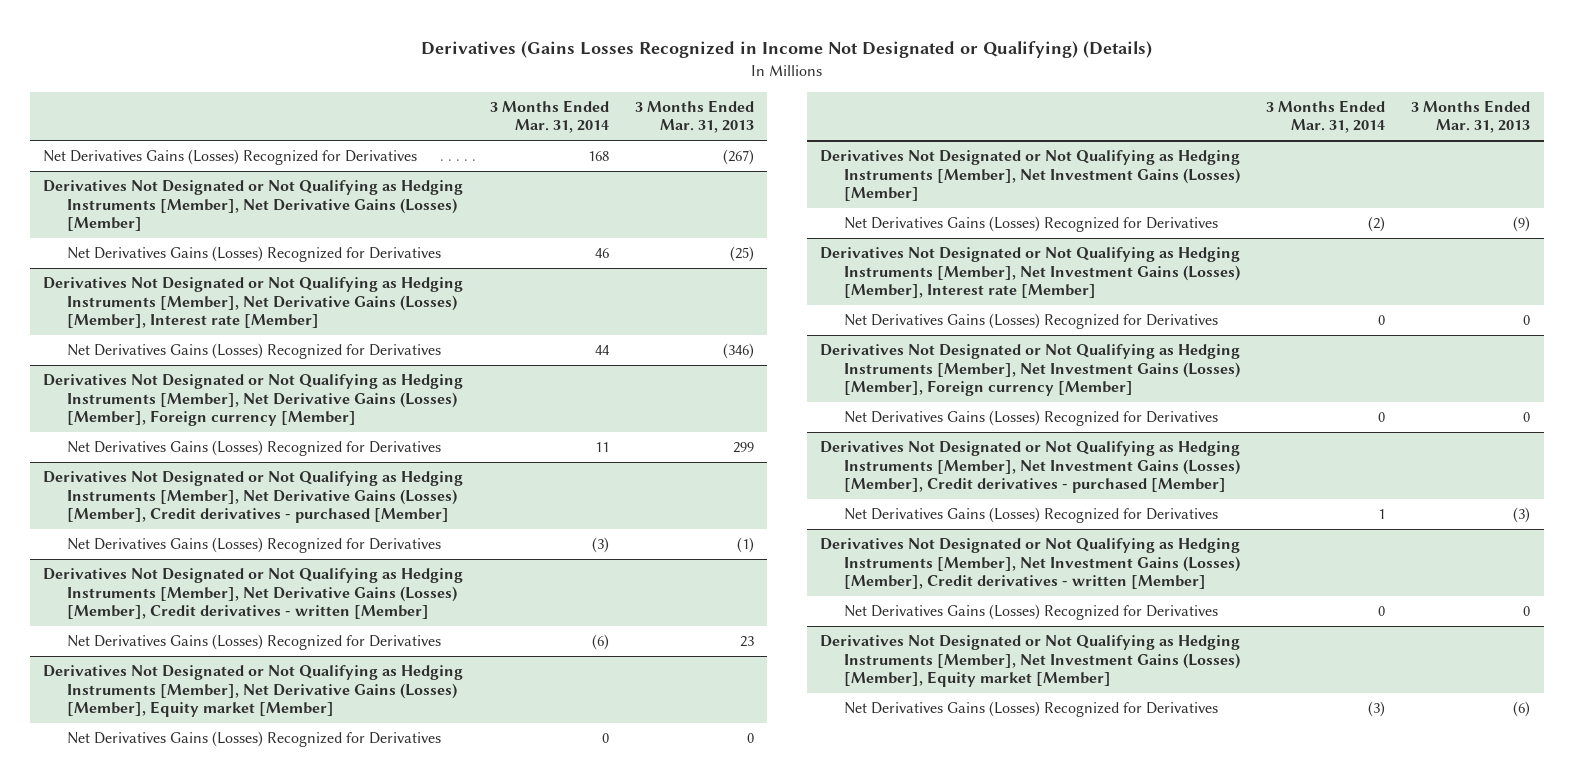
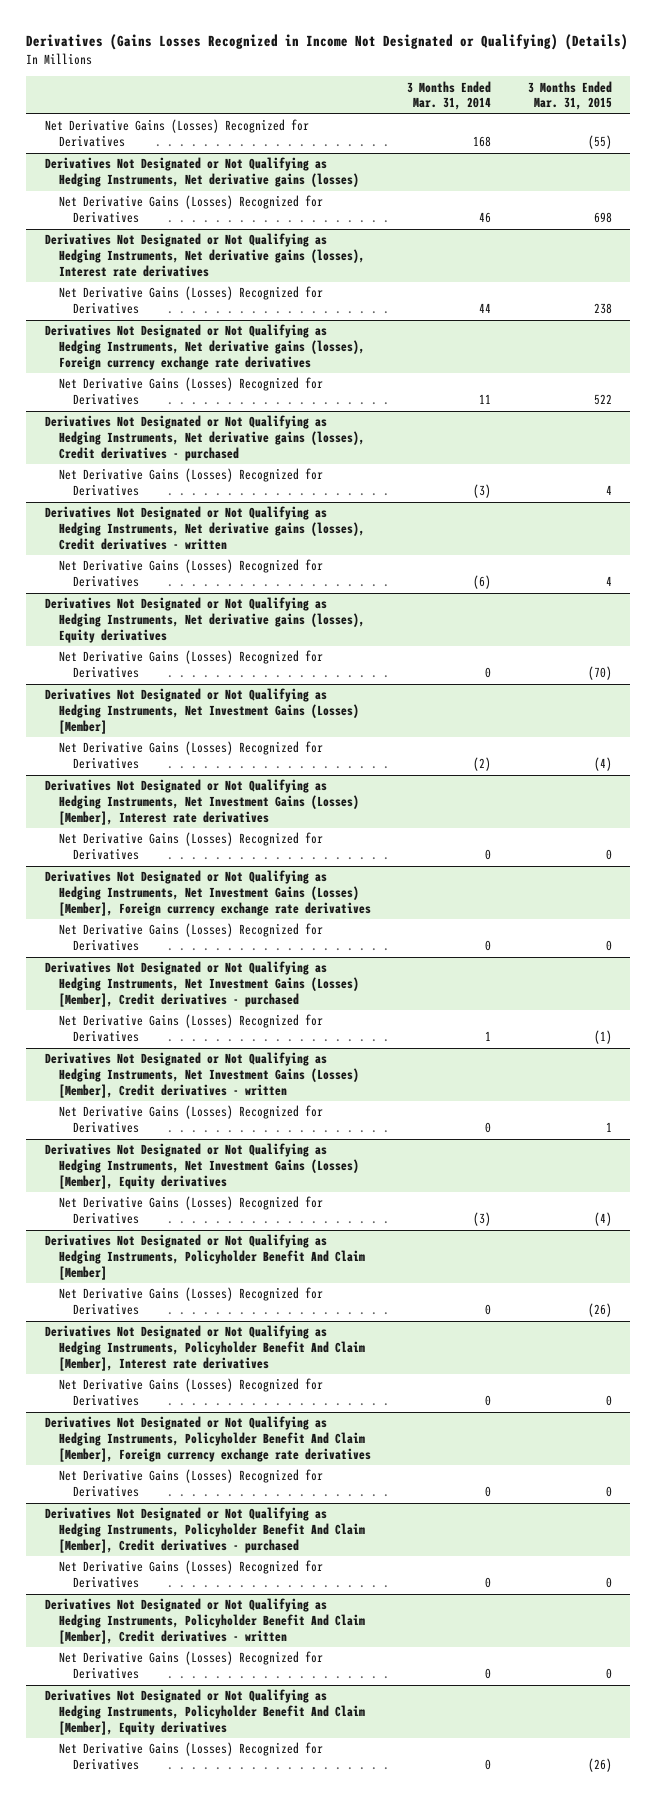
- | 3 Months Ended Mar. 31, 2014 | 3 Months Ended Mar. 31, 2013
+ | 3 Months Ended Mar. 31, 2014 | 3 Months Ended Mar. 31, 2015
- Net Derivatives Gains (Losses) Recognized for Derivatives | 168 | (267)
- Derivatives Not Designated or Not Qualifying as Hedging Instruments [Member], Net Derivative Gains (Losses) [Member]
- Net Derivatives Gains (Losses) Recognized for Derivatives | 46 | (25)
- Derivatives Not Designated or Not Qualifying as Hedging Instruments [Member], Net Derivative Gains (Losses) [Member], Interest rate [Member]
- Net Derivatives Gains (Losses) Recognized for Derivatives | 44 | (346)
- Derivatives Not Designated or Not Qualifying as Hedging Instruments [Member], Net Derivative Gains (Losses) [Member], Foreign currency [Member]
- Net Derivatives Gains (Losses) Recognized for Derivatives | 11 | 299
- Derivatives Not Designated or Not Qualifying as Hedging Instruments [Member], Net Derivative Gains (Losses) [Member], Credit derivatives - purchased [Member]
- Net Derivatives Gains (Losses) Recognized for Derivatives | (3) | (1)
- Derivatives Not Designated or Not Qualifying as Hedging Instruments [Member], Net Derivative Gains (Losses) [Member], Credit derivatives - written [Member]
- Net Derivatives Gains (Losses) Recognized for Derivatives | (6) | 23
- Derivatives Not Designated or Not Qualifying as Hedging Instruments [Member], Net Derivative Gains (Losses) [Member], Equity market [Member]
- Net Derivatives Gains (Losses) Recognized for Derivatives | 0 | 0
- Derivatives Not Designated or Not Qualifying as Hedging Instruments [Member], Net Investment Gains (Losses) [Member]
- Net Derivatives Gains (Losses) Recognized for Derivatives | (2) | (9)
- Derivatives Not Designated or Not Qualifying as Hedging Instruments [Member], Net Investment Gains (Losses) [Member], Interest rate [Member]
- Net Derivatives Gains (Losses) Recognized for Derivatives | 0 | 0
- Derivatives Not Designated or Not Qualifying as Hedging Instruments [Member], Net Investment Gains (Losses) [Member], Foreign currency [Member]
- Net Derivatives Gains (Losses) Recognized for Derivatives | 0 | 0
- Derivatives Not Designated or Not Qualifying as Hedging Instruments [Member], Net Investment Gains (Losses) [Member], Credit derivatives - purchased [Member]
- Net Derivatives Gains (Losses) Recognized for Derivatives | 1 | (3)
- Derivatives Not Designated or Not Qualifying as Hedging Instruments [Member], Net Investment Gains (Losses) [Member], Credit derivatives - written [Member]
- Net Derivatives Gains (Losses) Recognized for Derivatives | 0 | 0
- Derivatives Not Designated or Not Qualifying as Hedging Instruments [Member], Net Investment Gains (Losses) [Member], Equity market [Member]
- Net Derivatives Gains (Losses) Recognized for Derivatives | (3) | (6)
+ Net Derivative Gains (Losses) Recognized for Derivatives | 168 | (55)
+ Derivatives Not Designated or Not Qualifying as Hedging Instruments, Net derivative gains (losses)
+ Net Derivative Gains (Losses) Recognized for Derivatives | 46 | 698
+ Derivatives Not Designated or Not Qualifying as Hedging Instruments, Net derivative gains (losses), Interest rate derivatives
+ Net Derivative Gains (Losses) Recognized for Derivatives | 44 | 238
+ Derivatives Not Designated or Not Qualifying as Hedging Instruments, Net derivative gains (losses), Foreign currency exchange rate derivatives
+ Net Derivative Gains (Losses) Recognized for Derivatives | 11 | 522
+ Derivatives Not Designated or Not Qualifying as Hedging Instruments, Net derivative gains (losses), Credit derivatives - purchased
+ Net Derivative Gains (Losses) Recognized for Derivatives | (3) | 4
+ Derivatives Not Designated or Not Qualifying as Hedging Instruments, Net derivative gains (losses), Credit derivatives - written
+ Net Derivative Gains (Losses) Recognized for Derivatives | (6) | 4
+ Derivatives Not Designated or Not Qualifying as Hedging Instruments, Net derivative gains (losses), Equity derivatives
+ Net Derivative Gains (Losses) Recognized for Derivatives | 0 | (70)
+ Derivatives Not Designated or Not Qualifying as Hedging Instruments, Net Investment Gains (Losses) [Member]
+ Net Derivative Gains (Losses) Recognized for Derivatives | (2) | (4)
+ Derivatives Not Designated or Not Qualifying as Hedging Instruments, Net Investment Gains (Losses) [Member], Interest rate derivatives
+ Net Derivative Gains (Losses) Recognized for Derivatives | 0 | 0
+ Derivatives Not Designated or Not Qualifying as Hedging Instruments, Net Investment Gains (Losses) [Member], Foreign currency exchange rate derivatives
+ Net Derivative Gains (Losses) Recognized for Derivatives | 0 | 0
+ Derivatives Not Designated or Not Qualifying as Hedging Instruments, Net Investment Gains (Losses) [Member], Credit derivatives - purchased
+ Net Derivative Gains (Losses) Recognized for Derivatives | 1 | (1)
+ Derivatives Not Designated or Not Qualifying as Hedging Instruments, Net Investment Gains (Losses) [Member], Credit derivatives - written
+ Net Derivative Gains (Losses) Recognized for Derivatives | 0 | 1
+ Derivatives Not Designated or Not Qualifying as Hedging Instruments, Net Investment Gains (Losses) [Member], Equity derivatives
+ Net Derivative Gains (Losses) Recognized for Derivatives | (3) | (4)
+ Derivatives Not Designated or Not Qualifying as Hedging Instruments, Policyholder Benefit And Claim [Member]
+ Net Derivative Gains (Losses) Recognized for Derivatives | 0 | (26)
+ Derivatives Not Designated or Not Qualifying as Hedging Instruments, Policyholder Benefit And Claim [Member], Interest rate derivatives
+ Net Derivative Gains (Losses) Recognized for Derivatives | 0 | 0
+ Derivatives Not Designated or Not Qualifying as Hedging Instruments, Policyholder Benefit And Claim [Member], Foreign currency exchange rate derivatives
+ Net Derivative Gains (Losses) Recognized for Derivatives | 0 | 0
+ Derivatives Not Designated or Not Qualifying as Hedging Instruments, Policyholder Benefit And Claim [Member], Credit derivatives - purchased
+ Net Derivative Gains (Losses) Recognized for Derivatives | 0 | 0
+ Derivatives Not Designated or Not Qualifying as Hedging Instruments, Policyholder Benefit And Claim [Member], Credit derivatives - written
+ Net Derivative Gains (Losses) Recognized for Derivatives | 0 | 0
+ Derivatives Not Designated or Not Qualifying as Hedging Instruments, Policyholder Benefit And Claim [Member], Equity derivatives
+ Net Derivative Gains (Losses) Recognized for Derivatives | 0 | (26)

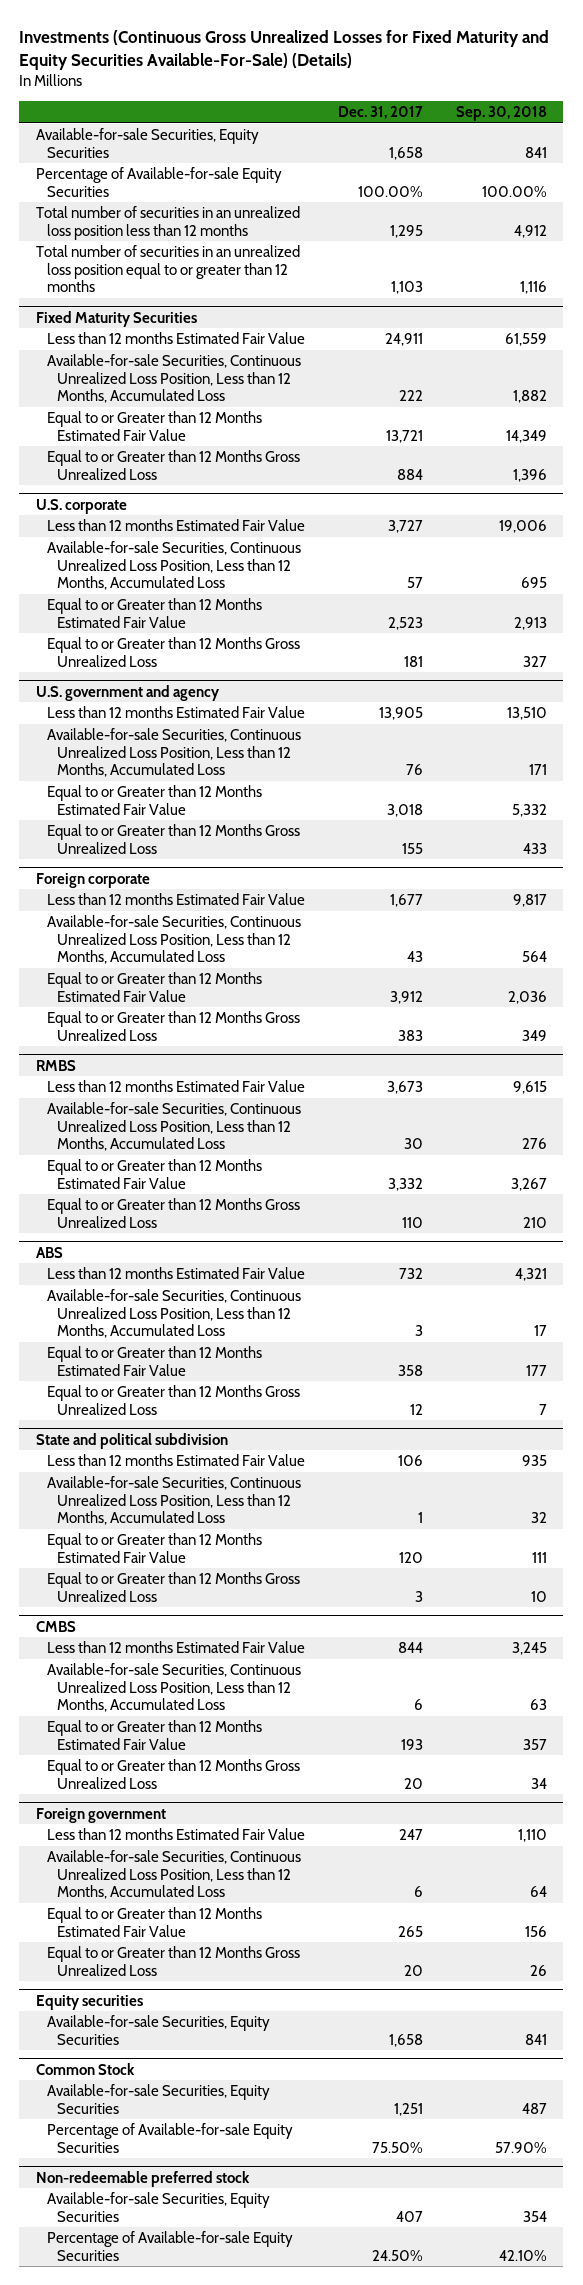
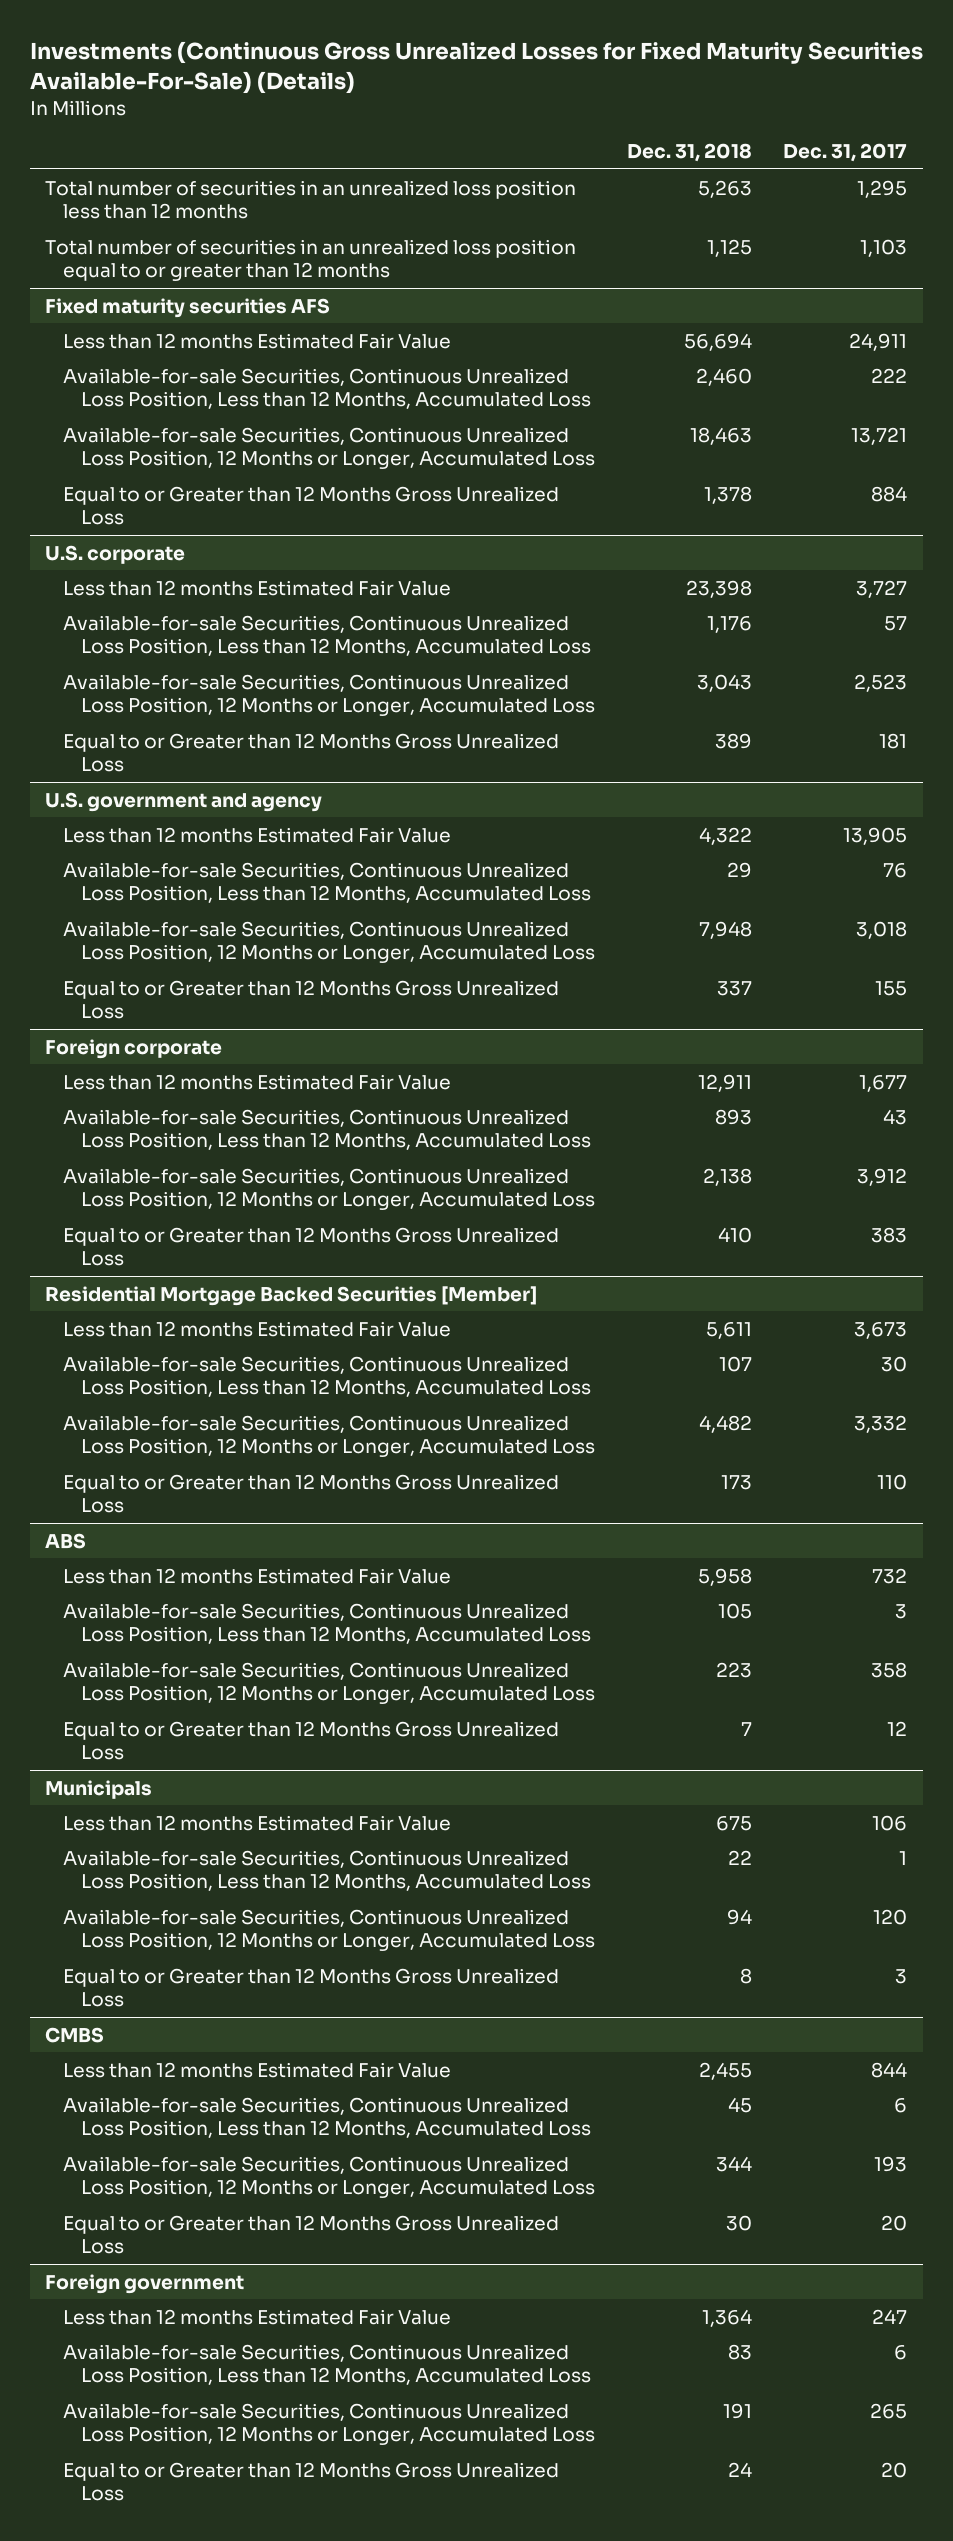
- Investments (Continuous Gross Unrealized Losses for Fixed Maturity and Equity Securities Available-For-Sale) (Details)
+ Investments (Continuous Gross Unrealized Losses for Fixed Maturity Securities Available-For-Sale) (Details)
- | Dec. 31, 2017 | Sep. 30, 2018
+ | Dec. 31, 2018 | Dec. 31, 2017
- Available-for-sale Securities, Equity Securities | 1,658 | 841
- Percentage of Available-for-sale Equity Securities | 100.00% | 100.00%
- Fixed Maturity Securities
+ Fixed maturity securities AFS
- Equal to or Greater than 12 Months Estimated Fair Value | 13,721 | 14,349
+ Available-for-sale Securities, Continuous Unrealized Loss Position, 12 Months or Longer, Accumulated Loss | 18,463 | 13,721
@ U.S. corporate
- Equal to or Greater than 12 Months Estimated Fair Value | 2,523 | 2,913
+ Available-for-sale Securities, Continuous Unrealized Loss Position, 12 Months or Longer, Accumulated Loss | 3,043 | 2,523
@ U.S. government and agency
- Equal to or Greater than 12 Months Estimated Fair Value | 3,018 | 5,332
+ Available-for-sale Securities, Continuous Unrealized Loss Position, 12 Months or Longer, Accumulated Loss | 7,948 | 3,018
@ Foreign corporate
- Equal to or Greater than 12 Months Estimated Fair Value | 3,912 | 2,036
+ Available-for-sale Securities, Continuous Unrealized Loss Position, 12 Months or Longer, Accumulated Loss | 2,138 | 3,912
- RMBS
+ Residential Mortgage Backed Securities [Member]
- Equal to or Greater than 12 Months Estimated Fair Value | 3,332 | 3,267
+ Available-for-sale Securities, Continuous Unrealized Loss Position, 12 Months or Longer, Accumulated Loss | 4,482 | 3,332
@ ABS
- Equal to or Greater than 12 Months Estimated Fair Value | 358 | 177
+ Available-for-sale Securities, Continuous Unrealized Loss Position, 12 Months or Longer, Accumulated Loss | 223 | 358
- State and political subdivision
+ Municipals
- Equal to or Greater than 12 Months Estimated Fair Value | 120 | 111
+ Available-for-sale Securities, Continuous Unrealized Loss Position, 12 Months or Longer, Accumulated Loss | 94 | 120
@ CMBS
- Equal to or Greater than 12 Months Estimated Fair Value | 193 | 357
+ Available-for-sale Securities, Continuous Unrealized Loss Position, 12 Months or Longer, Accumulated Loss | 344 | 193
@ Foreign government
- Equal to or Greater than 12 Months Estimated Fair Value | 265 | 156
+ Available-for-sale Securities, Continuous Unrealized Loss Position, 12 Months or Longer, Accumulated Loss | 191 | 265
- Equity securities
- Available-for-sale Securities, Equity Securities | 1,658 | 841
- Common Stock
- Available-for-sale Securities, Equity Securities | 1,251 | 487
- Percentage of Available-for-sale Equity Securities | 75.50% | 57.90%
- Non-redeemable preferred stock
- Available-for-sale Securities, Equity Securities | 407 | 354
- Percentage of Available-for-sale Equity Securities | 24.50% | 42.10%

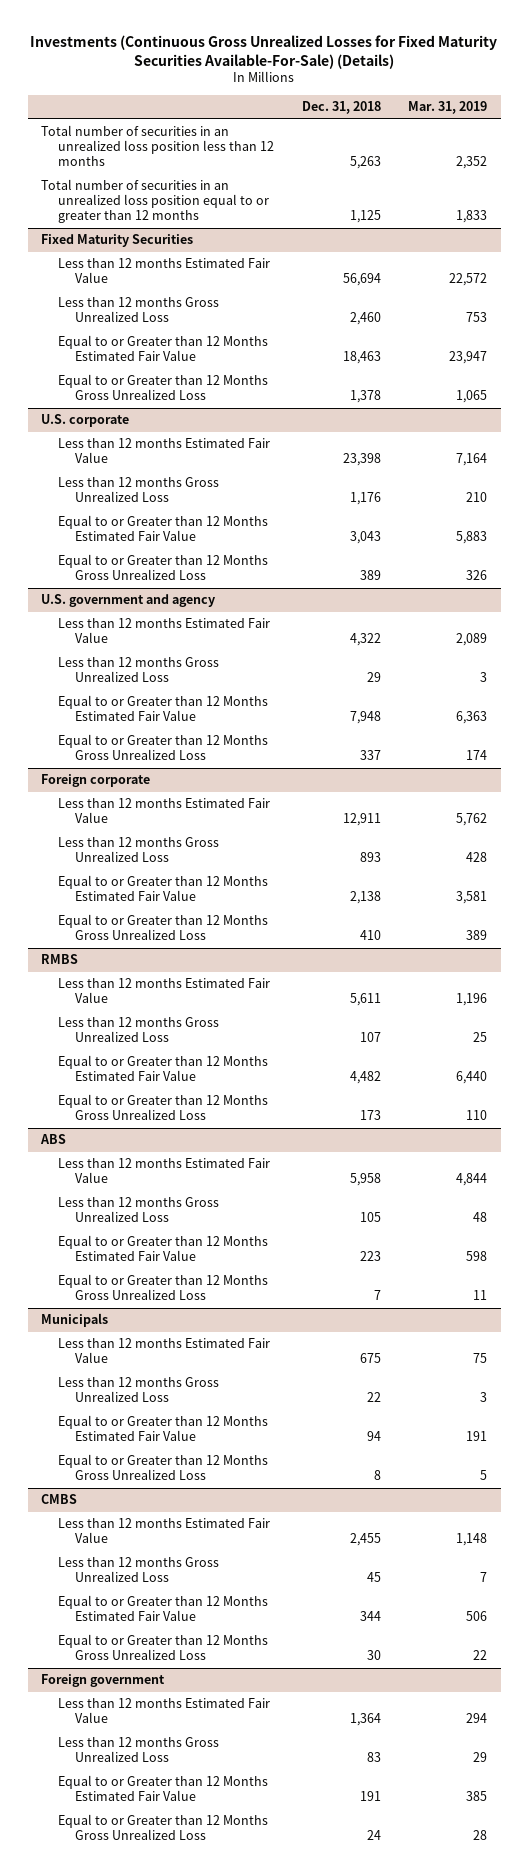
- | Dec. 31, 2018 | Dec. 31, 2017
+ | Dec. 31, 2018 | Mar. 31, 2019
- Fixed maturity securities AFS
+ Fixed Maturity Securities
- Available-for-sale Securities, Continuous Unrealized Loss Position, Less than 12 Months, Accumulated Loss | 2,460 | 222
- Available-for-sale Securities, Continuous Unrealized Loss Position, 12 Months or Longer, Accumulated Loss | 18,463 | 13,721
+ Less than 12 months Gross Unrealized Loss | 2,460 | 753
+ Equal to or Greater than 12 Months Estimated Fair Value | 18,463 | 23,947
@ U.S. corporate
- Available-for-sale Securities, Continuous Unrealized Loss Position, Less than 12 Months, Accumulated Loss | 1,176 | 57
- Available-for-sale Securities, Continuous Unrealized Loss Position, 12 Months or Longer, Accumulated Loss | 3,043 | 2,523
+ Less than 12 months Gross Unrealized Loss | 1,176 | 210
+ Equal to or Greater than 12 Months Estimated Fair Value | 3,043 | 5,883
@ U.S. government and agency
- Available-for-sale Securities, Continuous Unrealized Loss Position, Less than 12 Months, Accumulated Loss | 29 | 76
- Available-for-sale Securities, Continuous Unrealized Loss Position, 12 Months or Longer, Accumulated Loss | 7,948 | 3,018
+ Less than 12 months Gross Unrealized Loss | 29 | 3
+ Equal to or Greater than 12 Months Estimated Fair Value | 7,948 | 6,363
@ Foreign corporate
- Available-for-sale Securities, Continuous Unrealized Loss Position, Less than 12 Months, Accumulated Loss | 893 | 43
- Available-for-sale Securities, Continuous Unrealized Loss Position, 12 Months or Longer, Accumulated Loss | 2,138 | 3,912
+ Less than 12 months Gross Unrealized Loss | 893 | 428
+ Equal to or Greater than 12 Months Estimated Fair Value | 2,138 | 3,581
- Residential Mortgage Backed Securities [Member]
+ RMBS
- Available-for-sale Securities, Continuous Unrealized Loss Position, Less than 12 Months, Accumulated Loss | 107 | 30
- Available-for-sale Securities, Continuous Unrealized Loss Position, 12 Months or Longer, Accumulated Loss | 4,482 | 3,332
+ Less than 12 months Gross Unrealized Loss | 107 | 25
+ Equal to or Greater than 12 Months Estimated Fair Value | 4,482 | 6,440
@ ABS
- Available-for-sale Securities, Continuous Unrealized Loss Position, Less than 12 Months, Accumulated Loss | 105 | 3
- Available-for-sale Securities, Continuous Unrealized Loss Position, 12 Months or Longer, Accumulated Loss | 223 | 358
+ Less than 12 months Gross Unrealized Loss | 105 | 48
+ Equal to or Greater than 12 Months Estimated Fair Value | 223 | 598
@ Municipals
- Available-for-sale Securities, Continuous Unrealized Loss Position, Less than 12 Months, Accumulated Loss | 22 | 1
- Available-for-sale Securities, Continuous Unrealized Loss Position, 12 Months or Longer, Accumulated Loss | 94 | 120
+ Less than 12 months Gross Unrealized Loss | 22 | 3
+ Equal to or Greater than 12 Months Estimated Fair Value | 94 | 191
@ CMBS
- Available-for-sale Securities, Continuous Unrealized Loss Position, Less than 12 Months, Accumulated Loss | 45 | 6
- Available-for-sale Securities, Continuous Unrealized Loss Position, 12 Months or Longer, Accumulated Loss | 344 | 193
+ Less than 12 months Gross Unrealized Loss | 45 | 7
+ Equal to or Greater than 12 Months Estimated Fair Value | 344 | 506
@ Foreign government
- Available-for-sale Securities, Continuous Unrealized Loss Position, Less than 12 Months, Accumulated Loss | 83 | 6
- Available-for-sale Securities, Continuous Unrealized Loss Position, 12 Months or Longer, Accumulated Loss | 191 | 265
+ Less than 12 months Gross Unrealized Loss | 83 | 29
+ Equal to or Greater than 12 Months Estimated Fair Value | 191 | 385

